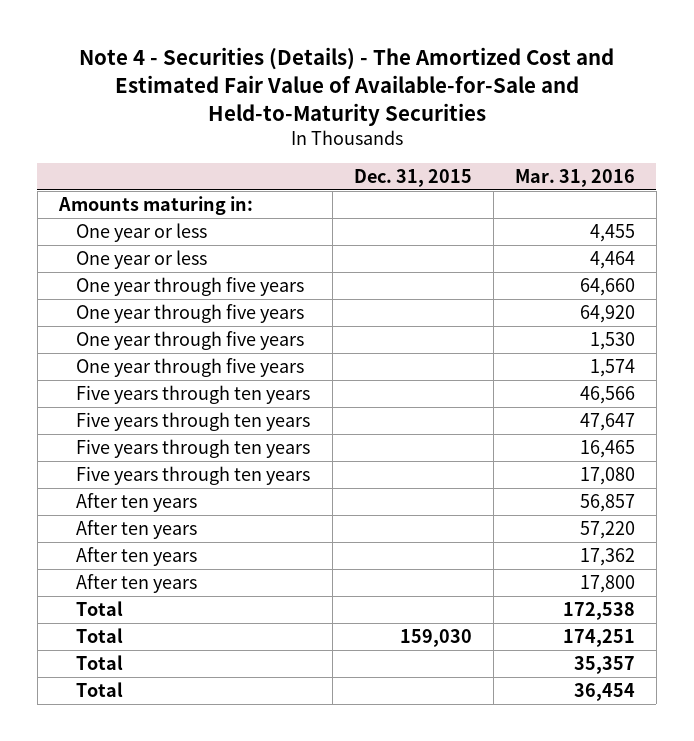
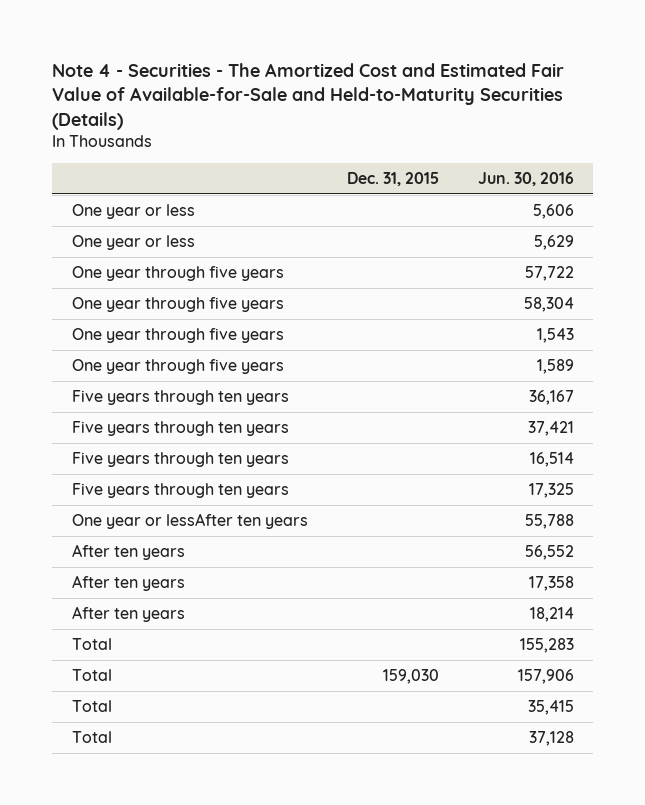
- Note 4 - Securities (Details) - The Amortized Cost and Estimated Fair Value of Available-for-Sale and Held-to-Maturity Securities
+ Note 4 - Securities - The Amortized Cost and Estimated Fair Value of Available-for-Sale and Held-to-Maturity Securities (Details)
- | Dec. 31, 2015 | Mar. 31, 2016
+ | Dec. 31, 2015 | Jun. 30, 2016
- Amounts maturing in:
- After ten years | | 56,857
+ One year or lessAfter ten years | | 55,788

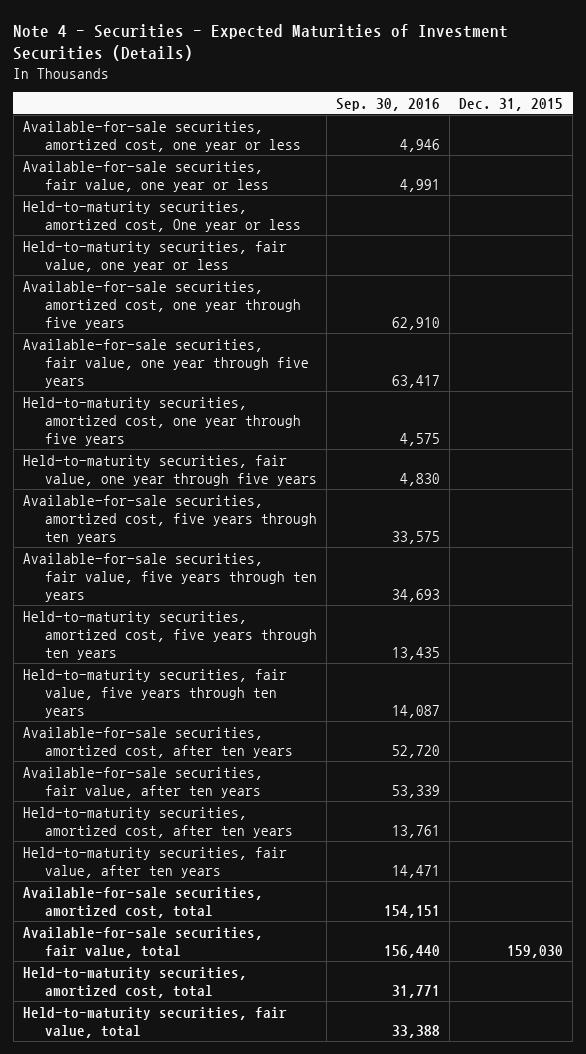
- Note 4 - Securities - The Amortized Cost and Estimated Fair Value of Available-for-Sale and Held-to-Maturity Securities (Details)
+ Note 4 - Securities - Expected Maturities of Investment Securities (Details)
- | Dec. 31, 2015 | Jun. 30, 2016
+ | Sep. 30, 2016 | Dec. 31, 2015
- One year or less | | 5,606
- One year or less | | 5,629
- One year through five years | | 57,722
- One year through five years | | 58,304
- One year through five years | | 1,543
- One year through five years | | 1,589
- Five years through ten years | | 36,167
- Five years through ten years | | 37,421
- Five years through ten years | | 16,514
- Five years through ten years | | 17,325
- One year or lessAfter ten years | | 55,788
- After ten years | | 56,552
- After ten years | | 17,358
- After ten years | | 18,214
- Total | | 155,283
- Total | 159,030 | 157,906
- Total | | 35,415
- Total | | 37,128
+ Available-for-sale securities, amortized cost, one year or less | 4,946 |
+ Available-for-sale securities, fair value, one year or less | 4,991 |
+ Held-to-maturity securities, amortized cost, One year or less
+ Held-to-maturity securities, fair value, one year or less
+ Available-for-sale securities, amortized cost, one year through five years | 62,910 |
+ Available-for-sale securities, fair value, one year through five years | 63,417 |
+ Held-to-maturity securities, amortized cost, one year through five years | 4,575 |
+ Held-to-maturity securities, fair value, one year through five years | 4,830 |
+ Available-for-sale securities, amortized cost, five years through ten years | 33,575 |
+ Available-for-sale securities, fair value, five years through ten years | 34,693 |
+ Held-to-maturity securities, amortized cost, five years through ten years | 13,435 |
+ Held-to-maturity securities, fair value, five years through ten years | 14,087 |
+ Available-for-sale securities, amortized cost, after ten years | 52,720 |
+ Available-for-sale securities, fair value, after ten years | 53,339 |
+ Held-to-maturity securities, amortized cost, after ten years | 13,761 |
+ Held-to-maturity securities, fair value, after ten years | 14,471 |
+ Available-for-sale securities, amortized cost, total | 154,151 |
+ Available-for-sale securities, fair value, total | 156,440 | 159,030
+ Held-to-maturity securities, amortized cost, total | 31,771 |
+ Held-to-maturity securities, fair value, total | 33,388 |

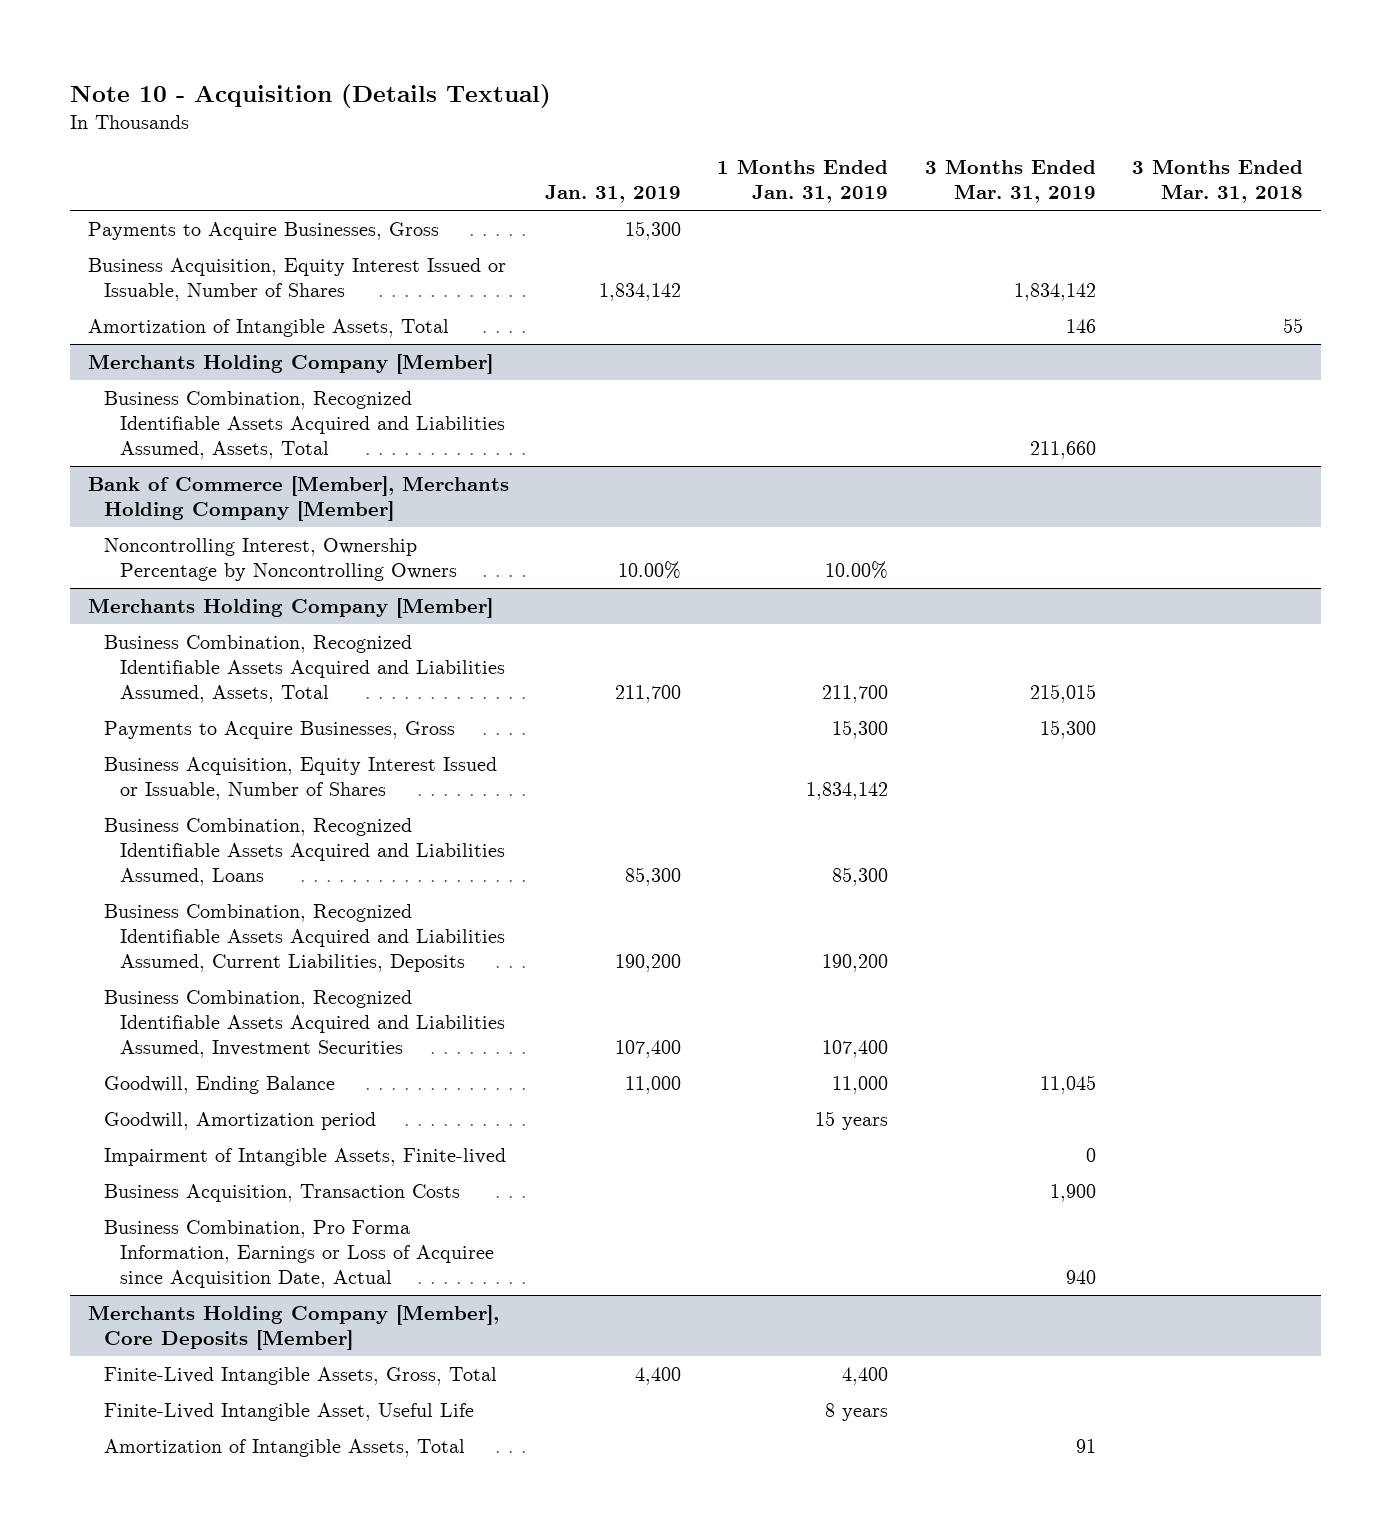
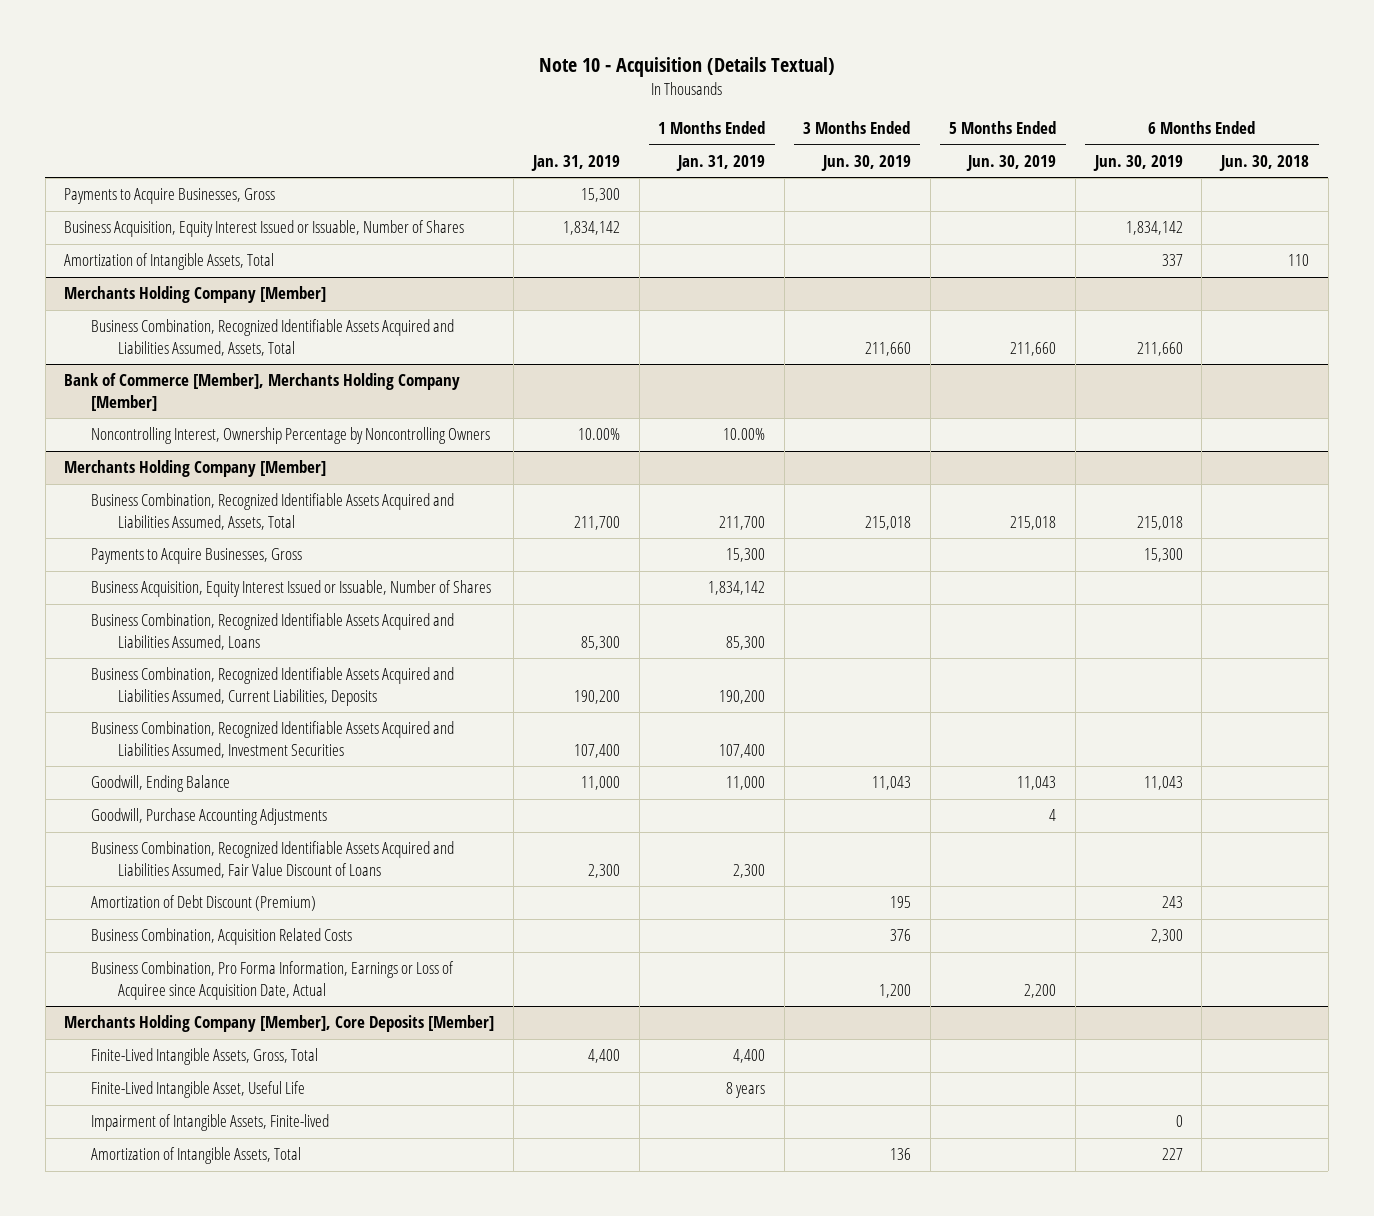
- | Jan. 31, 2019 | 1 Months Ended Jan. 31, 2019 | 3 Months Ended Mar. 31, 2019 | 3 Months Ended Mar. 31, 2018
+ | Jan. 31, 2019 | 1 Months Ended Jan. 31, 2019 | 3 Months Ended Jun. 30, 2019 | 5 Months Ended Jun. 30, 2019 | 6 Months Ended Jun. 30, 2019 | 6 Months Ended Jun. 30, 2018
@ Merchants Holding Company [Member]
- Goodwill, Amortization period | | 15 years | |
- Impairment of Intangible Assets, Finite-lived | | | 0 |
- Business Acquisition, Transaction Costs | | | 1,900 |
+ Goodwill, Purchase Accounting Adjustments | | | | 4 | |
+ Business Combination, Recognized Identifiable Assets Acquired and Liabilities Assumed, Fair Value Discount of Loans | 2,300 | 2,300 | | | |
+ Amortization of Debt Discount (Premium) | | | 195 | | 243 |
+ Business Combination, Acquisition Related Costs | | | 376 | | 2,300 |
@ Merchants Holding Company [Member], Core Deposits [Member]
+ Impairment of Intangible Assets, Finite-lived | | | | | 0 |

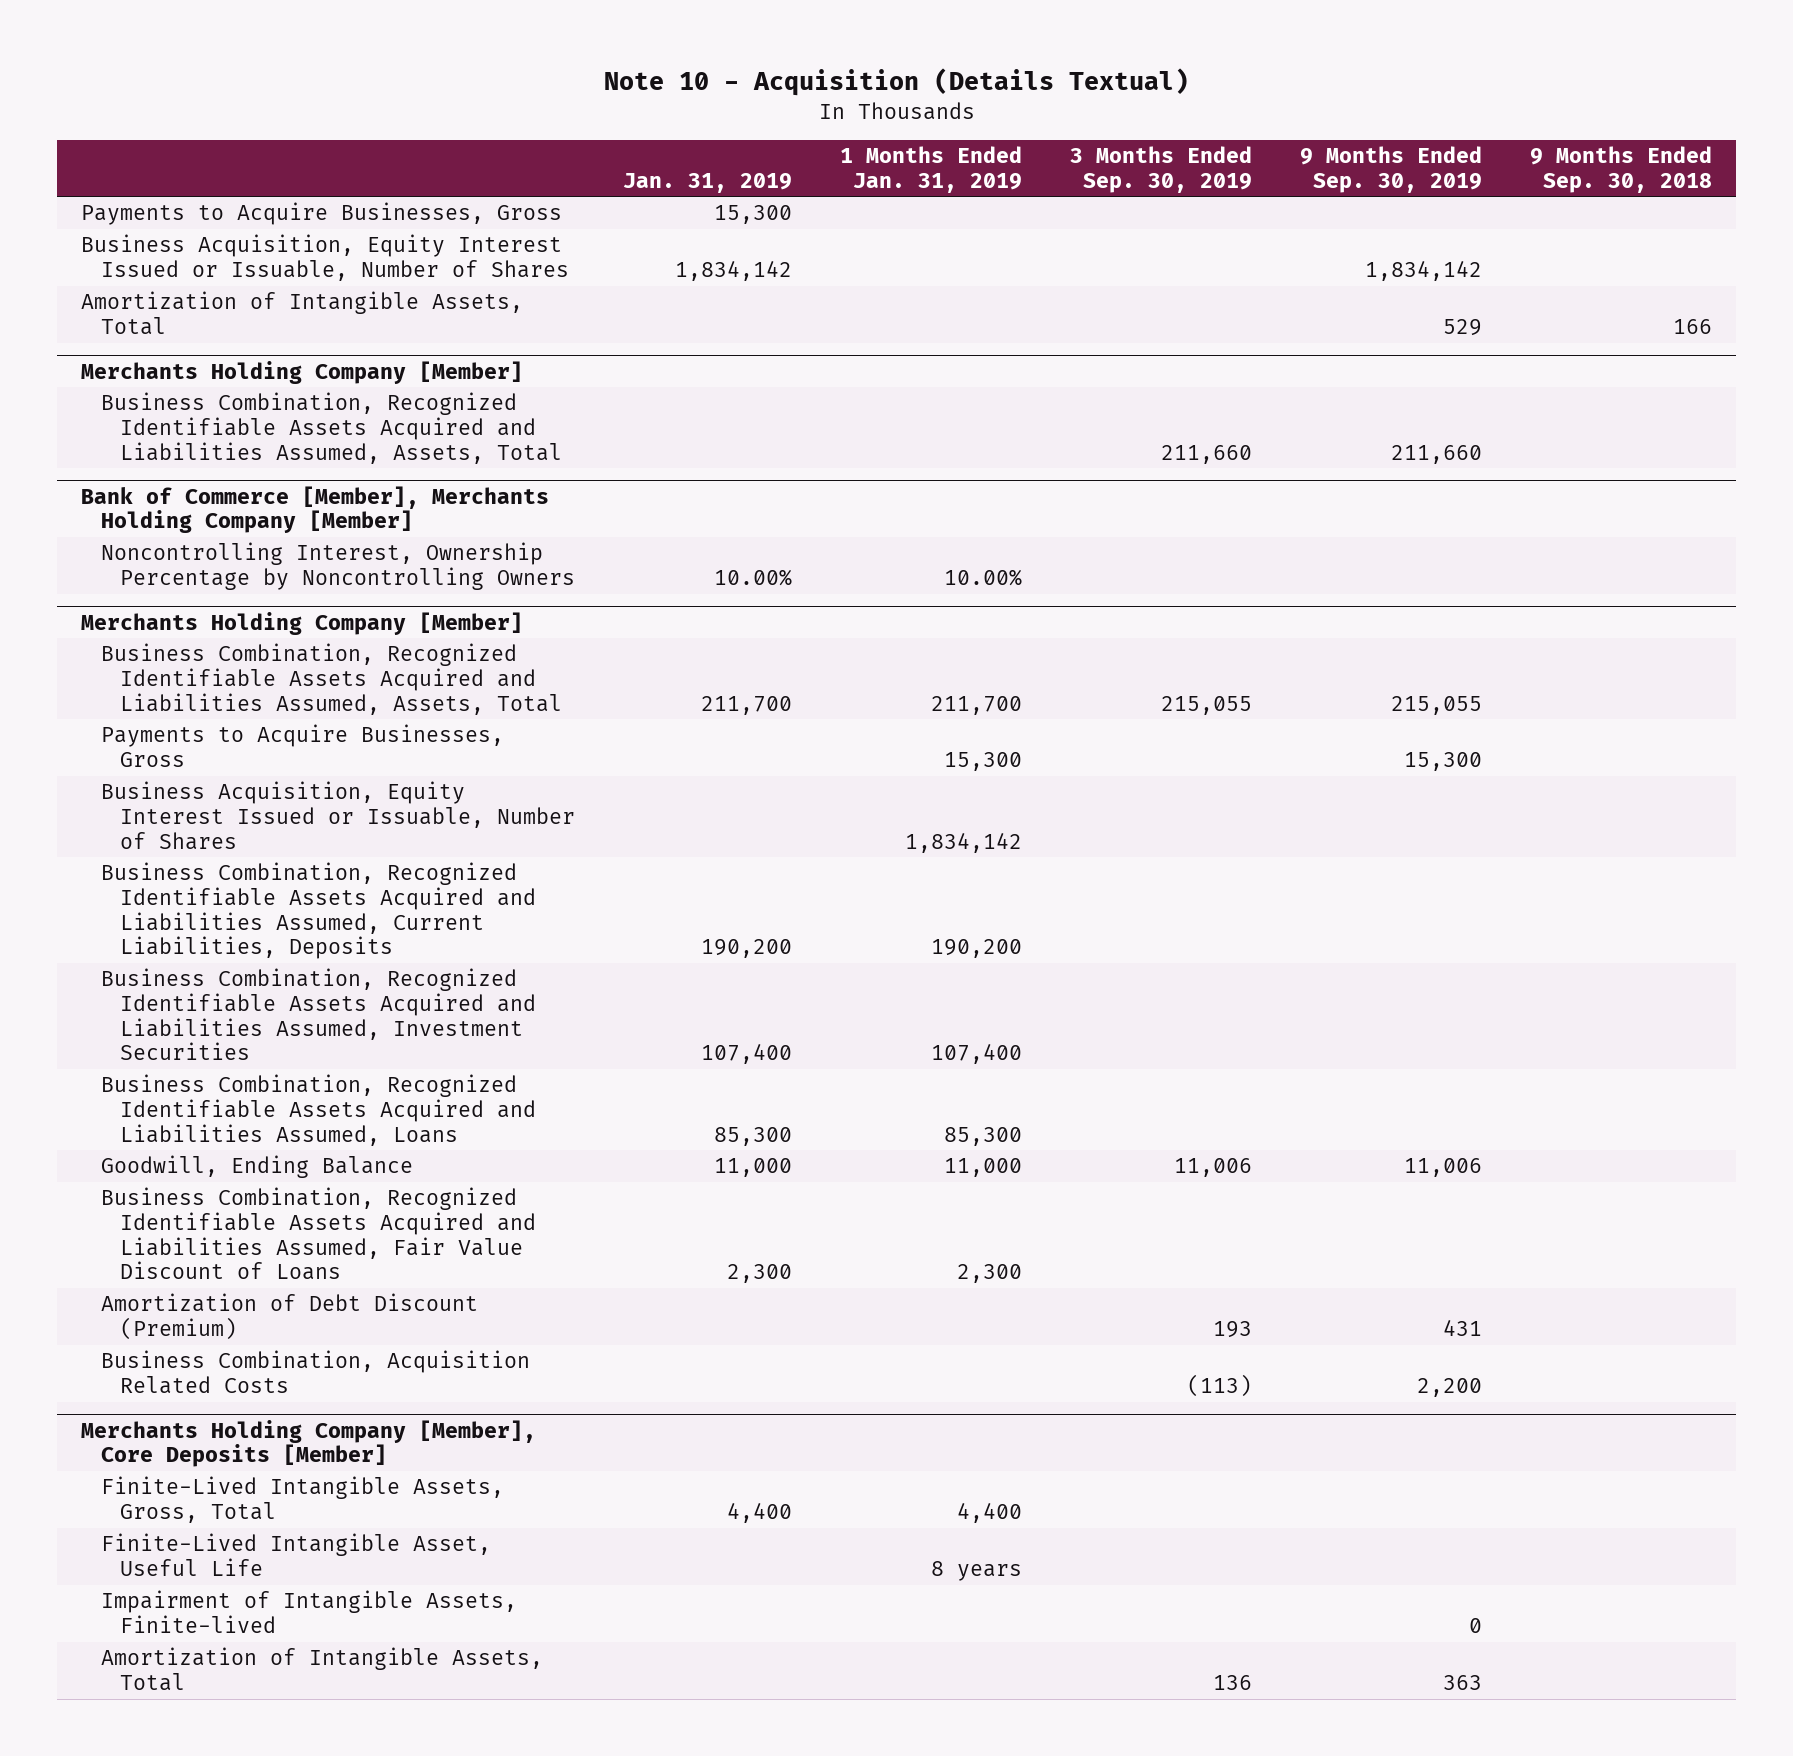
- | Jan. 31, 2019 | 1 Months Ended Jan. 31, 2019 | 3 Months Ended Jun. 30, 2019 | 5 Months Ended Jun. 30, 2019 | 6 Months Ended Jun. 30, 2019 | 6 Months Ended Jun. 30, 2018
+ | Jan. 31, 2019 | 1 Months Ended Jan. 31, 2019 | 3 Months Ended Sep. 30, 2019 | 9 Months Ended Sep. 30, 2019 | 9 Months Ended Sep. 30, 2018
@ Merchants Holding Company [Member]
moved down: Business Combination, Recognized Identifiable Assets Acquired and Liabilities Assumed, Loans | 85,300 | 85,300 | | |
- Goodwill, Purchase Accounting Adjustments | | | | 4 | |
- Business Combination, Pro Forma Information, Earnings or Loss of Acquiree since Acquisition Date, Actual | | | 1,200 | 2,200 | |

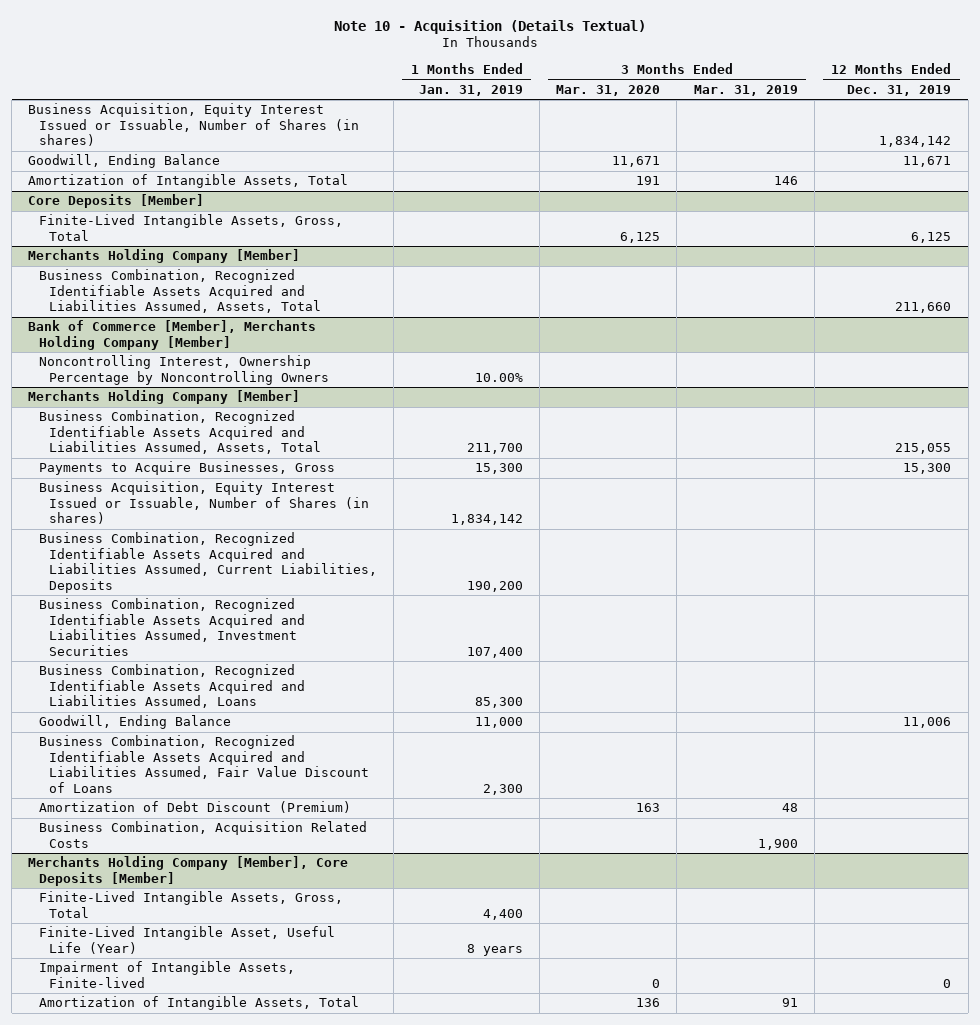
- | Jan. 31, 2019 | 1 Months Ended Jan. 31, 2019 | 3 Months Ended Sep. 30, 2019 | 9 Months Ended Sep. 30, 2019 | 9 Months Ended Sep. 30, 2018
+ | 1 Months Ended Jan. 31, 2019 | 3 Months Ended Mar. 31, 2020 | 3 Months Ended Mar. 31, 2019 | 12 Months Ended Dec. 31, 2019
- Payments to Acquire Businesses, Gross | 15,300 | | | |
- Business Acquisition, Equity Interest Issued or Issuable, Number of Shares | 1,834,142 | | | 1,834,142 |
+ Business Acquisition, Equity Interest Issued or Issuable, Number of Shares (in shares) | | | | 1,834,142
+ Goodwill, Ending Balance | | 11,671 | | 11,671
+ Core Deposits [Member]
+ Finite-Lived Intangible Assets, Gross, Total | | 6,125 | | 6,125
@ Merchants Holding Company [Member]
- Business Acquisition, Equity Interest Issued or Issuable, Number of Shares | | 1,834,142 | | |
+ Business Acquisition, Equity Interest Issued or Issuable, Number of Shares (in shares) | 1,834,142 | | |
@ Merchants Holding Company [Member], Core Deposits [Member]
- Finite-Lived Intangible Asset, Useful Life | | 8 years | | |
+ Finite-Lived Intangible Asset, Useful Life (Year) | 8 years | | |

